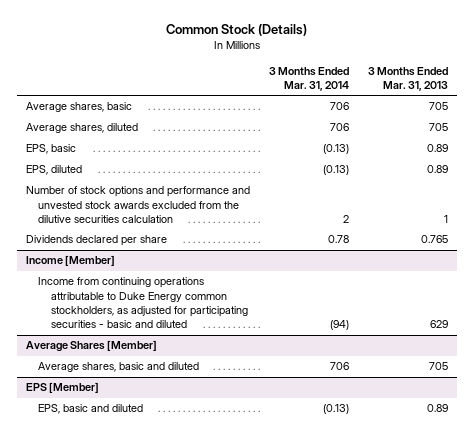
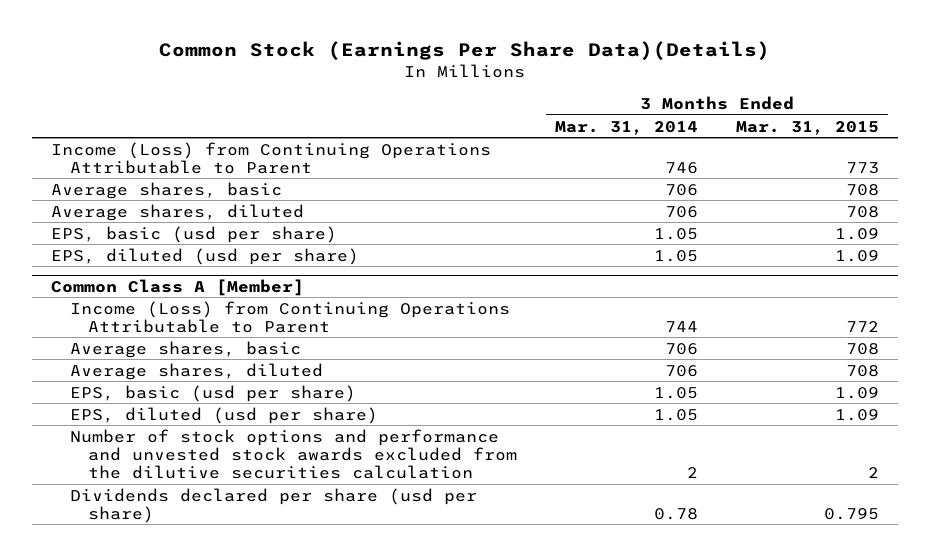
- Common Stock (Details)
+ Common Stock (Earnings Per Share Data)(Details)
- | 3 Months Ended Mar. 31, 2014 | 3 Months Ended Mar. 31, 2013
+ | 3 Months Ended Mar. 31, 2014 | 3 Months Ended Mar. 31, 2015
+ Income (Loss) from Continuing Operations Attributable to Parent | 746 | 773
- EPS, basic | (0.13) | 0.89
- EPS, diluted | (0.13) | 0.89
+ EPS, basic (usd per share) | 1.05 | 1.09
+ EPS, diluted (usd per share) | 1.05 | 1.09
+ Common Class A [Member]
+ Income (Loss) from Continuing Operations Attributable to Parent | 744 | 772
+ Average shares, basic | 706 | 708
+ Average shares, diluted | 706 | 708
+ EPS, basic (usd per share) | 1.05 | 1.09
+ EPS, diluted (usd per share) | 1.05 | 1.09
- Dividends declared per share | 0.78 | 0.765
- Income [Member]
- Income from continuing operations attributable to Duke Energy common stockholders, as adjusted for participating securities - basic and diluted | (94) | 629
- Average Shares [Member]
- Average shares, basic and diluted | 706 | 705
- EPS [Member]
- EPS, basic and diluted | (0.13) | 0.89
+ Dividends declared per share (usd per share) | 0.78 | 0.795

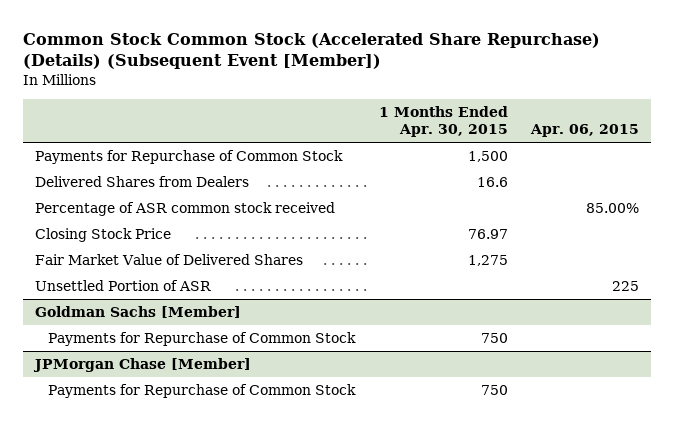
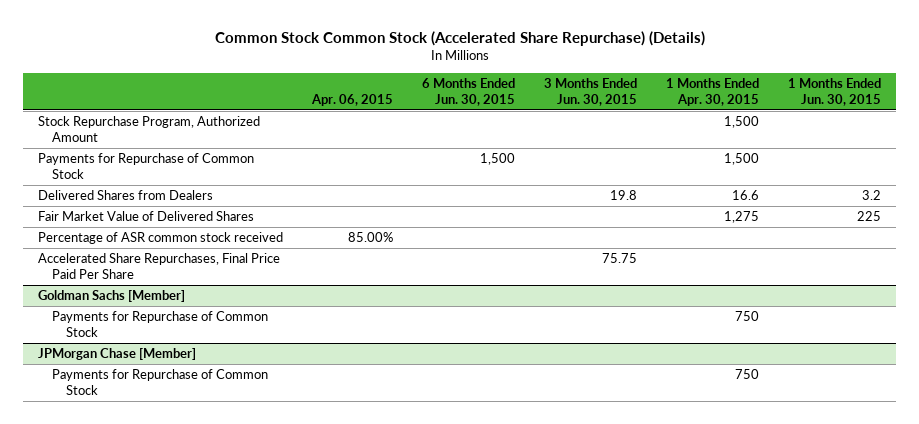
- Common Stock Common Stock (Accelerated Share Repurchase) (Details) (Subsequent Event [Member])
+ Common Stock Common Stock (Accelerated Share Repurchase) (Details)
- | 1 Months Ended Apr. 30, 2015 | Apr. 06, 2015
+ | Apr. 06, 2015 | 6 Months Ended Jun. 30, 2015 | 3 Months Ended Jun. 30, 2015 | 1 Months Ended Apr. 30, 2015 | 1 Months Ended Jun. 30, 2015
+ Stock Repurchase Program, Authorized Amount | | | | 1,500 |
- Closing Stock Price | 76.97 |
- Unsettled Portion of ASR | | 225
moved down: Percentage of ASR common stock received | 85.00% | | | |
+ Accelerated Share Repurchases, Final Price Paid Per Share | | | 75.75 | |

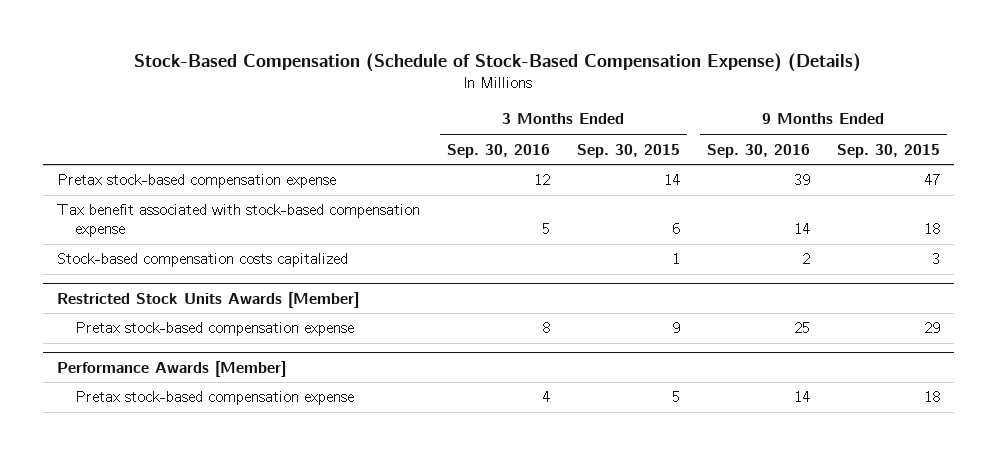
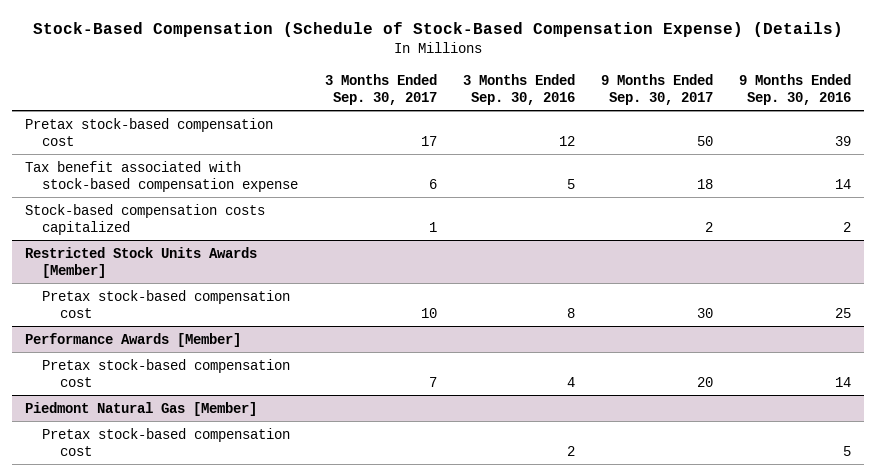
- | 3 Months Ended Sep. 30, 2016 | 3 Months Ended Sep. 30, 2015 | 9 Months Ended Sep. 30, 2016 | 9 Months Ended Sep. 30, 2015
+ | 3 Months Ended Sep. 30, 2017 | 3 Months Ended Sep. 30, 2016 | 9 Months Ended Sep. 30, 2017 | 9 Months Ended Sep. 30, 2016
- Pretax stock-based compensation expense | 12 | 14 | 39 | 47
+ Pretax stock-based compensation cost | 17 | 12 | 50 | 39
@ Restricted Stock Units Awards [Member]
- Pretax stock-based compensation expense | 8 | 9 | 25 | 29
+ Pretax stock-based compensation cost | 10 | 8 | 30 | 25
@ Performance Awards [Member]
- Pretax stock-based compensation expense | 4 | 5 | 14 | 18
+ Pretax stock-based compensation cost | 7 | 4 | 20 | 14
+ Piedmont Natural Gas [Member]
+ Pretax stock-based compensation cost | | 2 | | 5

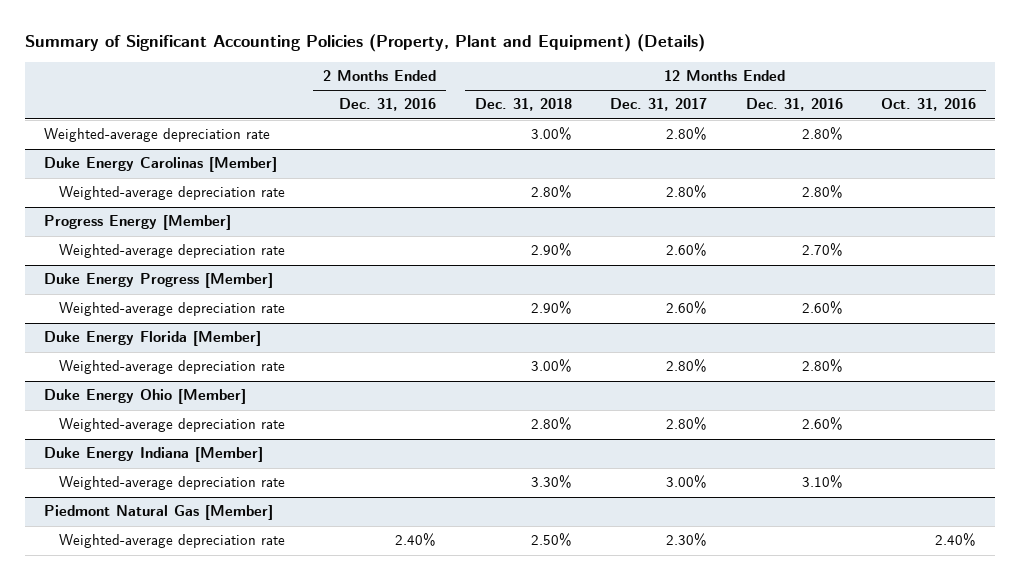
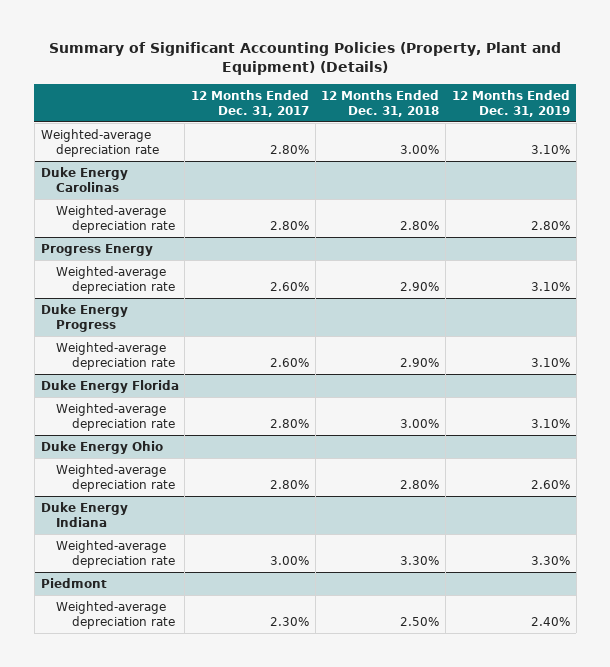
- | 2 Months Ended Dec. 31, 2016 | 12 Months Ended Dec. 31, 2018 | 12 Months Ended Dec. 31, 2017 | 12 Months Ended Dec. 31, 2016 | 12 Months Ended Oct. 31, 2016
+ | 12 Months Ended Dec. 31, 2017 | 12 Months Ended Dec. 31, 2018 | 12 Months Ended Dec. 31, 2019
- Duke Energy Carolinas [Member]
+ Duke Energy Carolinas
- Progress Energy [Member]
+ Progress Energy
- Duke Energy Progress [Member]
+ Duke Energy Progress
- Duke Energy Florida [Member]
+ Duke Energy Florida
- Duke Energy Ohio [Member]
+ Duke Energy Ohio
- Duke Energy Indiana [Member]
+ Duke Energy Indiana
- Piedmont Natural Gas [Member]
+ Piedmont

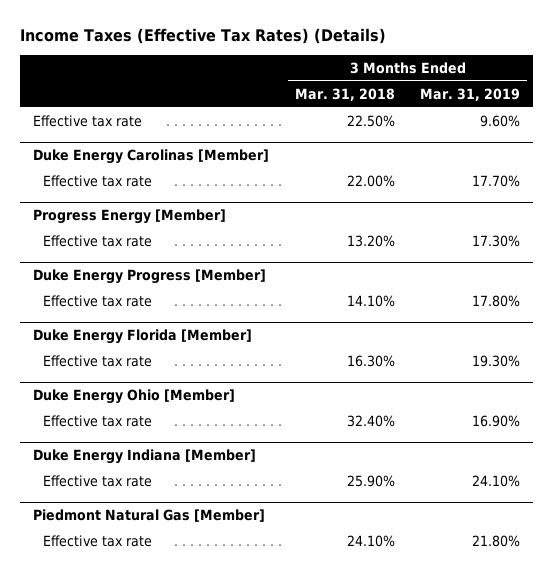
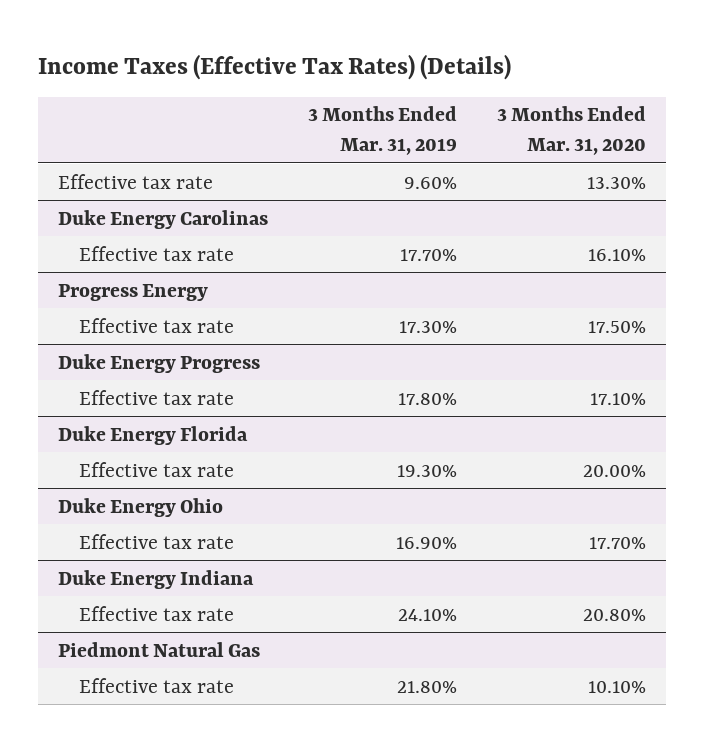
- | 3 Months Ended Mar. 31, 2018 | 3 Months Ended Mar. 31, 2019
+ | 3 Months Ended Mar. 31, 2019 | 3 Months Ended Mar. 31, 2020
- Duke Energy Carolinas [Member]
+ Duke Energy Carolinas
- Progress Energy [Member]
+ Progress Energy
- Duke Energy Progress [Member]
+ Duke Energy Progress
- Duke Energy Florida [Member]
+ Duke Energy Florida
- Duke Energy Ohio [Member]
+ Duke Energy Ohio
- Duke Energy Indiana [Member]
+ Duke Energy Indiana
- Piedmont Natural Gas [Member]
+ Piedmont Natural Gas

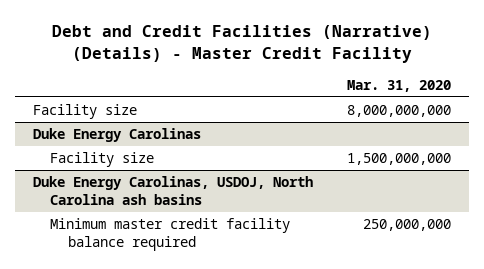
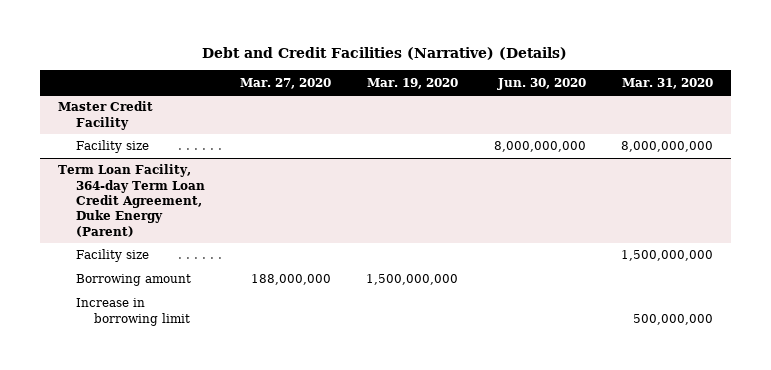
- Debt and Credit Facilities (Narrative) (Details) - Master Credit Facility
+ Debt and Credit Facilities (Narrative) (Details)
- | Mar. 31, 2020
+ | Mar. 27, 2020 | Mar. 19, 2020 | Jun. 30, 2020 | Mar. 31, 2020
+ Master Credit Facility
- Duke Energy Carolinas
+ Term Loan Facility, 364-day Term Loan Credit Agreement, Duke Energy (Parent)
- Duke Energy Carolinas, USDOJ, North Carolina ash basins
- Minimum master credit facility balance required | 250,000,000
+ Borrowing amount | 188,000,000 | 1,500,000,000 | |
+ Increase in borrowing limit | | | | 500,000,000

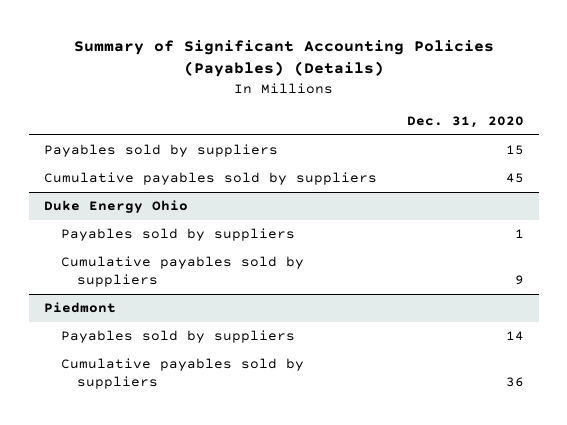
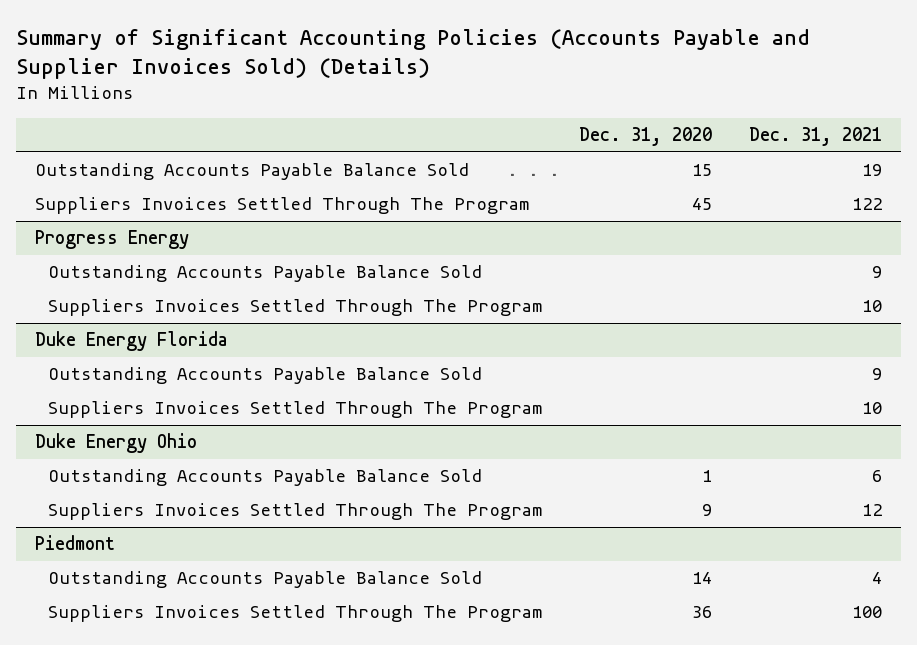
- Summary of Significant Accounting Policies (Payables) (Details)
+ Summary of Significant Accounting Policies (Accounts Payable and Supplier Invoices Sold) (Details)
- | Dec. 31, 2020
+ | Dec. 31, 2020 | Dec. 31, 2021
- Payables sold by suppliers | 15
- Cumulative payables sold by suppliers | 45
+ Outstanding Accounts Payable Balance Sold | 15 | 19
+ Suppliers Invoices Settled Through The Program | 45 | 122
+ Progress Energy
+ Outstanding Accounts Payable Balance Sold | | 9
+ Suppliers Invoices Settled Through The Program | | 10
+ Duke Energy Florida
+ Outstanding Accounts Payable Balance Sold | | 9
+ Suppliers Invoices Settled Through The Program | | 10
@ Duke Energy Ohio
- Payables sold by suppliers | 1
- Cumulative payables sold by suppliers | 9
+ Outstanding Accounts Payable Balance Sold | 1 | 6
+ Suppliers Invoices Settled Through The Program | 9 | 12
@ Piedmont
- Payables sold by suppliers | 14
- Cumulative payables sold by suppliers | 36
+ Outstanding Accounts Payable Balance Sold | 14 | 4
+ Suppliers Invoices Settled Through The Program | 36 | 100

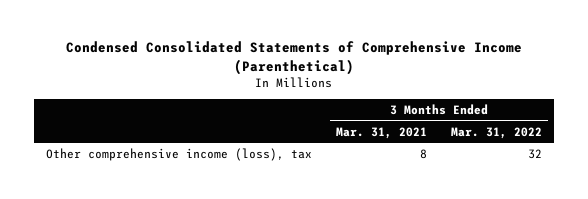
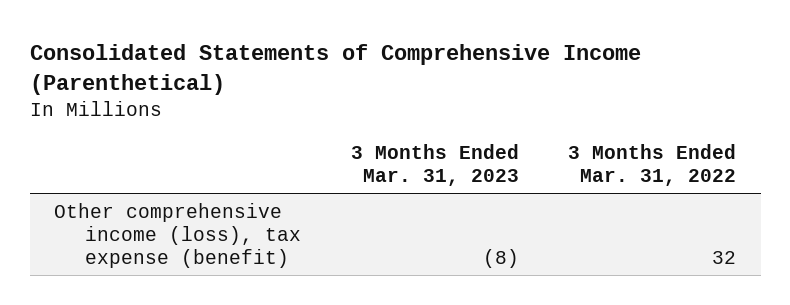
- Condensed Consolidated Statements of Comprehensive Income (Parenthetical)
+ Consolidated Statements of Comprehensive Income (Parenthetical)
- | 3 Months Ended Mar. 31, 2021 | 3 Months Ended Mar. 31, 2022
+ | 3 Months Ended Mar. 31, 2023 | 3 Months Ended Mar. 31, 2022
- Other comprehensive income (loss), tax | 8 | 32
+ Other comprehensive income (loss), tax expense (benefit) | (8) | 32

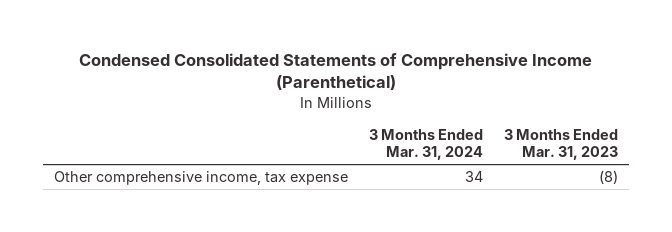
- Consolidated Statements of Comprehensive Income (Parenthetical)
+ Condensed Consolidated Statements of Comprehensive Income (Parenthetical)
- | 3 Months Ended Mar. 31, 2023 | 3 Months Ended Mar. 31, 2022
+ | 3 Months Ended Mar. 31, 2024 | 3 Months Ended Mar. 31, 2023
- Other comprehensive income (loss), tax expense (benefit) | (8) | 32
+ Other comprehensive income, tax expense | 34 | (8)

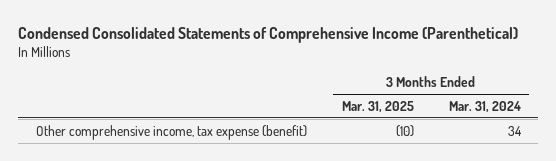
- | 3 Months Ended Mar. 31, 2024 | 3 Months Ended Mar. 31, 2023
+ | 3 Months Ended Mar. 31, 2025 | 3 Months Ended Mar. 31, 2024
- Other comprehensive income, tax expense | 34 | (8)
+ Other comprehensive income, tax expense (benefit) | (10) | 34

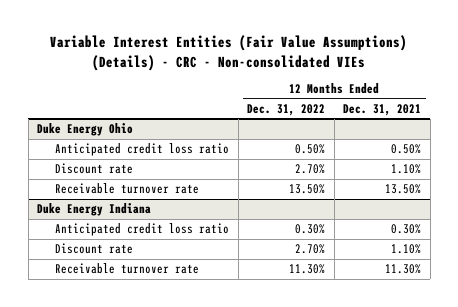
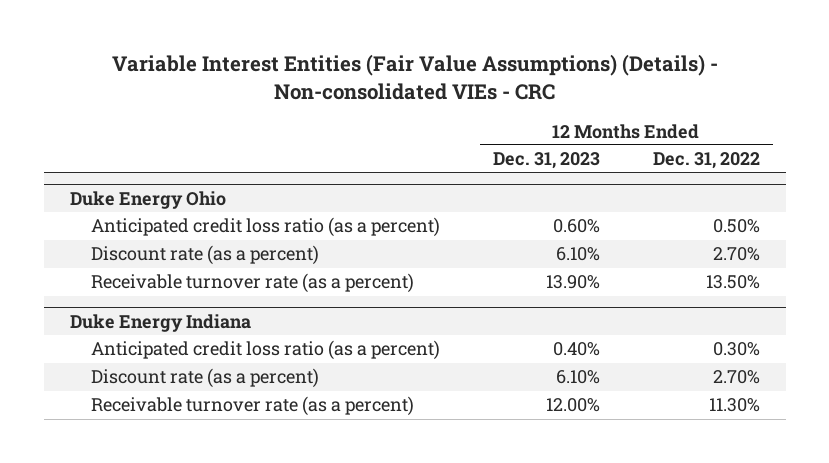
- Variable Interest Entities (Fair Value Assumptions) (Details) - CRC - Non-consolidated VIEs
+ Variable Interest Entities (Fair Value Assumptions) (Details) - Non-consolidated VIEs - CRC
- | 12 Months Ended Dec. 31, 2022 | 12 Months Ended Dec. 31, 2021
+ | 12 Months Ended Dec. 31, 2023 | 12 Months Ended Dec. 31, 2022
@ Duke Energy Ohio
- Anticipated credit loss ratio | 0.50% | 0.50%
- Discount rate | 2.70% | 1.10%
- Receivable turnover rate | 13.50% | 13.50%
+ Anticipated credit loss ratio (as a percent) | 0.60% | 0.50%
+ Discount rate (as a percent) | 6.10% | 2.70%
+ Receivable turnover rate (as a percent) | 13.90% | 13.50%
@ Duke Energy Indiana
- Anticipated credit loss ratio | 0.30% | 0.30%
- Discount rate | 2.70% | 1.10%
- Receivable turnover rate | 11.30% | 11.30%
+ Anticipated credit loss ratio (as a percent) | 0.40% | 0.30%
+ Discount rate (as a percent) | 6.10% | 2.70%
+ Receivable turnover rate (as a percent) | 12.00% | 11.30%

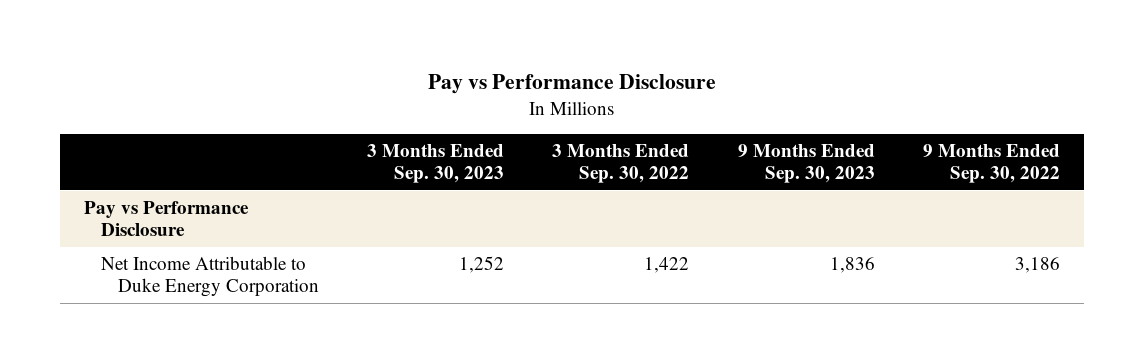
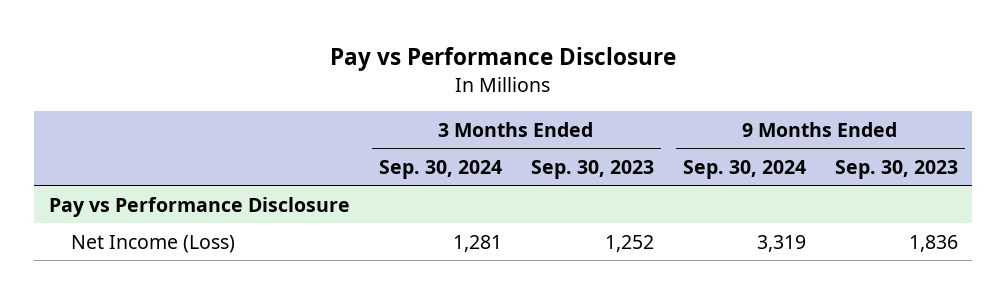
- | 3 Months Ended Sep. 30, 2023 | 3 Months Ended Sep. 30, 2022 | 9 Months Ended Sep. 30, 2023 | 9 Months Ended Sep. 30, 2022
+ | 3 Months Ended Sep. 30, 2024 | 3 Months Ended Sep. 30, 2023 | 9 Months Ended Sep. 30, 2024 | 9 Months Ended Sep. 30, 2023
- Net Income Attributable to Duke Energy Corporation | 1,252 | 1,422 | 1,836 | 3,186
+ Net Income (Loss) | 1,281 | 1,252 | 3,319 | 1,836

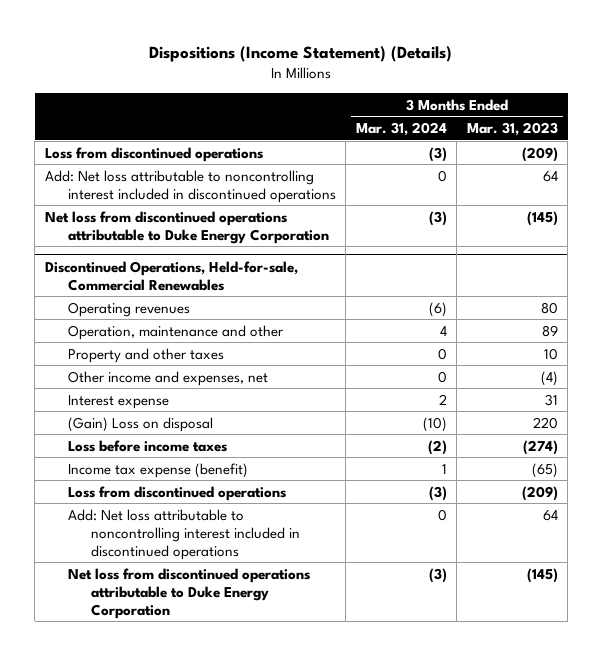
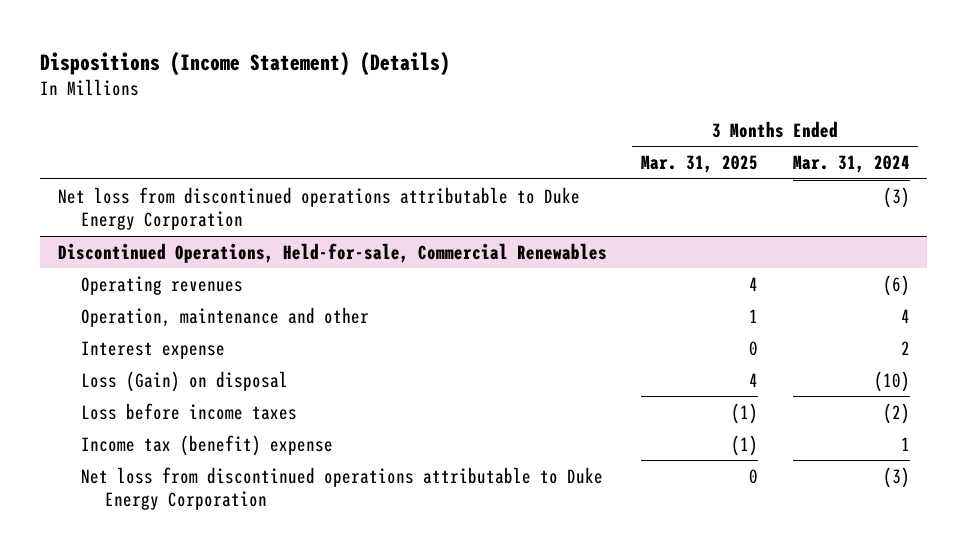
- | 3 Months Ended Mar. 31, 2024 | 3 Months Ended Mar. 31, 2023
+ | 3 Months Ended Mar. 31, 2025 | 3 Months Ended Mar. 31, 2024
- Loss from discontinued operations | (3) | (209)
- Add: Net loss attributable to noncontrolling interest included in discontinued operations | 0 | 64
@ Discontinued Operations, Held-for-sale, Commercial Renewables
- Property and other taxes | 0 | 10
- Other income and expenses, net | 0 | (4)
- (Gain) Loss on disposal | (10) | 220
+ Loss (Gain) on disposal | 4 | (10)
- Income tax expense (benefit) | 1 | (65)
- Loss from discontinued operations | (3) | (209)
- Add: Net loss attributable to noncontrolling interest included in discontinued operations | 0 | 64
+ Income tax (benefit) expense | (1) | 1

